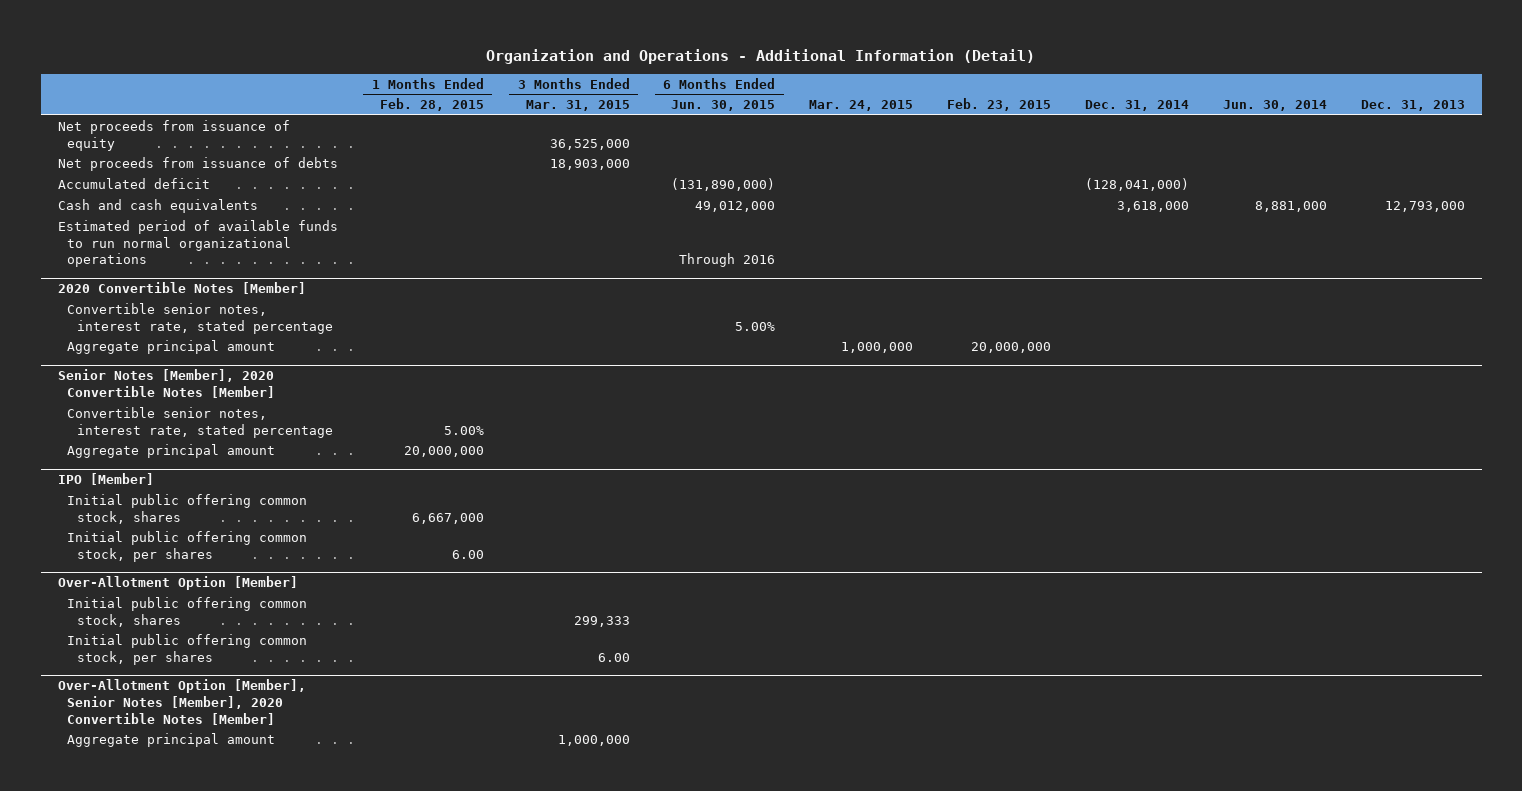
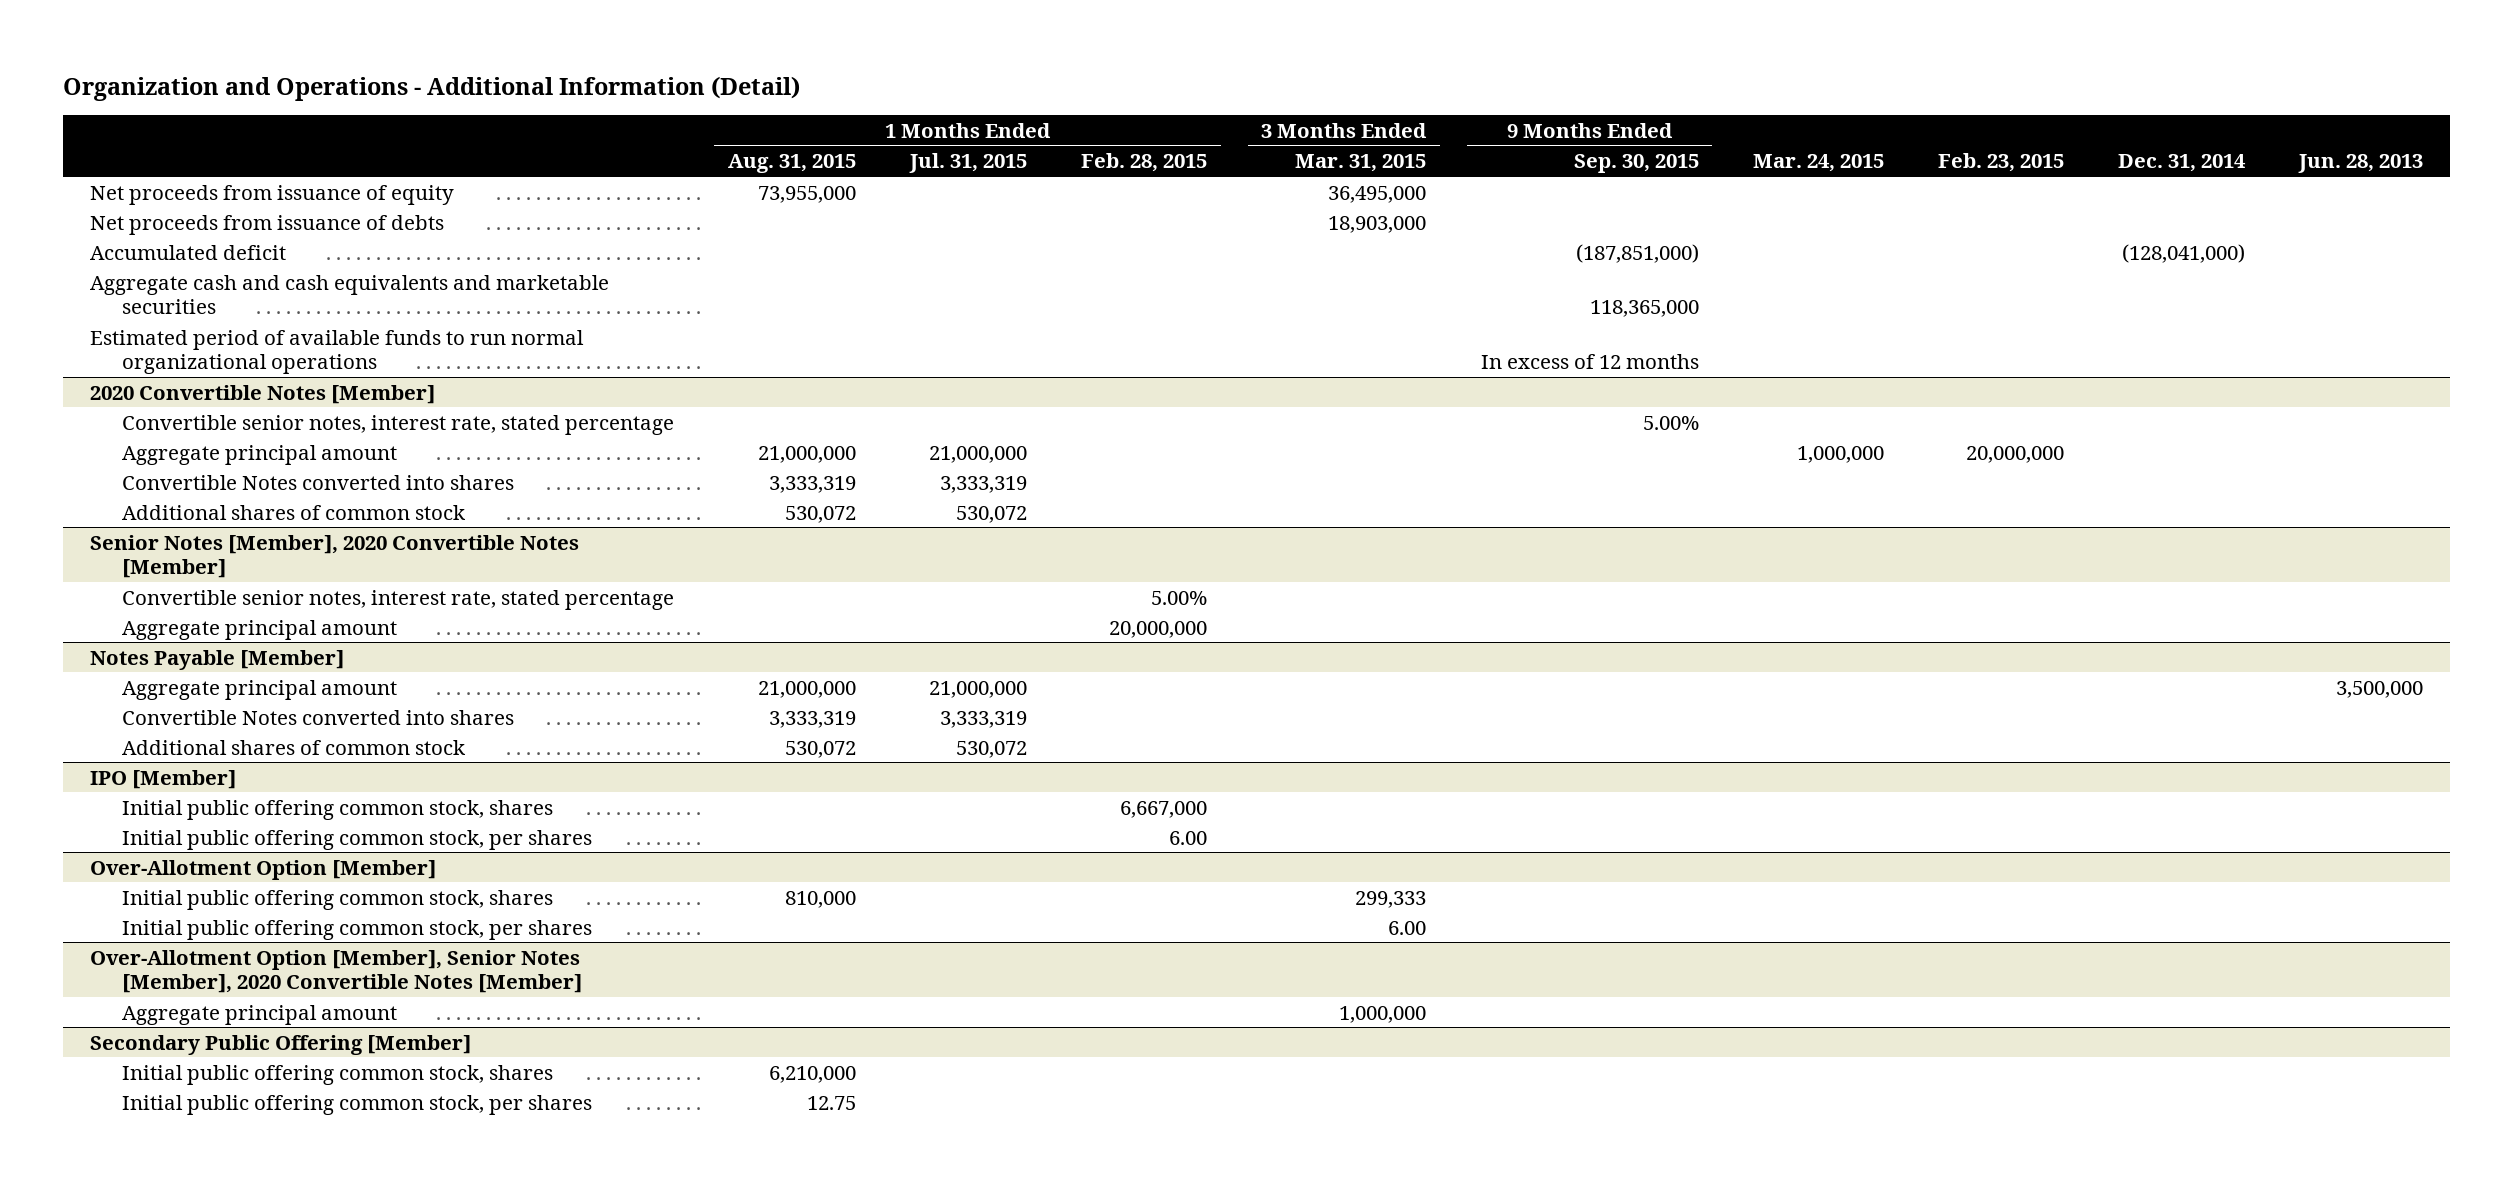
- | 1 Months Ended Feb. 28, 2015 | 3 Months Ended Mar. 31, 2015 | 6 Months Ended Jun. 30, 2015 | Mar. 24, 2015 | Feb. 23, 2015 | Dec. 31, 2014 | Jun. 30, 2014 | Dec. 31, 2013
+ | 1 Months Ended Aug. 31, 2015 | 1 Months Ended Jul. 31, 2015 | 1 Months Ended Feb. 28, 2015 | 3 Months Ended Mar. 31, 2015 | 9 Months Ended Sep. 30, 2015 | Mar. 24, 2015 | Feb. 23, 2015 | Dec. 31, 2014 | Jun. 28, 2013
- Net proceeds from issuance of equity | | 36,525,000 | | | | | |
+ Net proceeds from issuance of equity | 73,955,000 | | | 36,495,000 | | | | |
- Cash and cash equivalents | | | 49,012,000 | | | 3,618,000 | 8,881,000 | 12,793,000
+ Aggregate cash and cash equivalents and marketable securities | | | | | 118,365,000 | | | |
@ 2020 Convertible Notes [Member]
+ Convertible Notes converted into shares | 3,333,319 | 3,333,319 | | | | | | |
+ Additional shares of common stock | 530,072 | 530,072 | | | | | | |
+ Notes Payable [Member]
+ Aggregate principal amount | 21,000,000 | 21,000,000 | | | | | | | 3,500,000
+ Convertible Notes converted into shares | 3,333,319 | 3,333,319 | | | | | | |
+ Additional shares of common stock | 530,072 | 530,072 | | | | | | |
+ Secondary Public Offering [Member]
+ Initial public offering common stock, shares | 6,210,000 | | | | | | | |
+ Initial public offering common stock, per shares | 12.75 | | | | | | | |

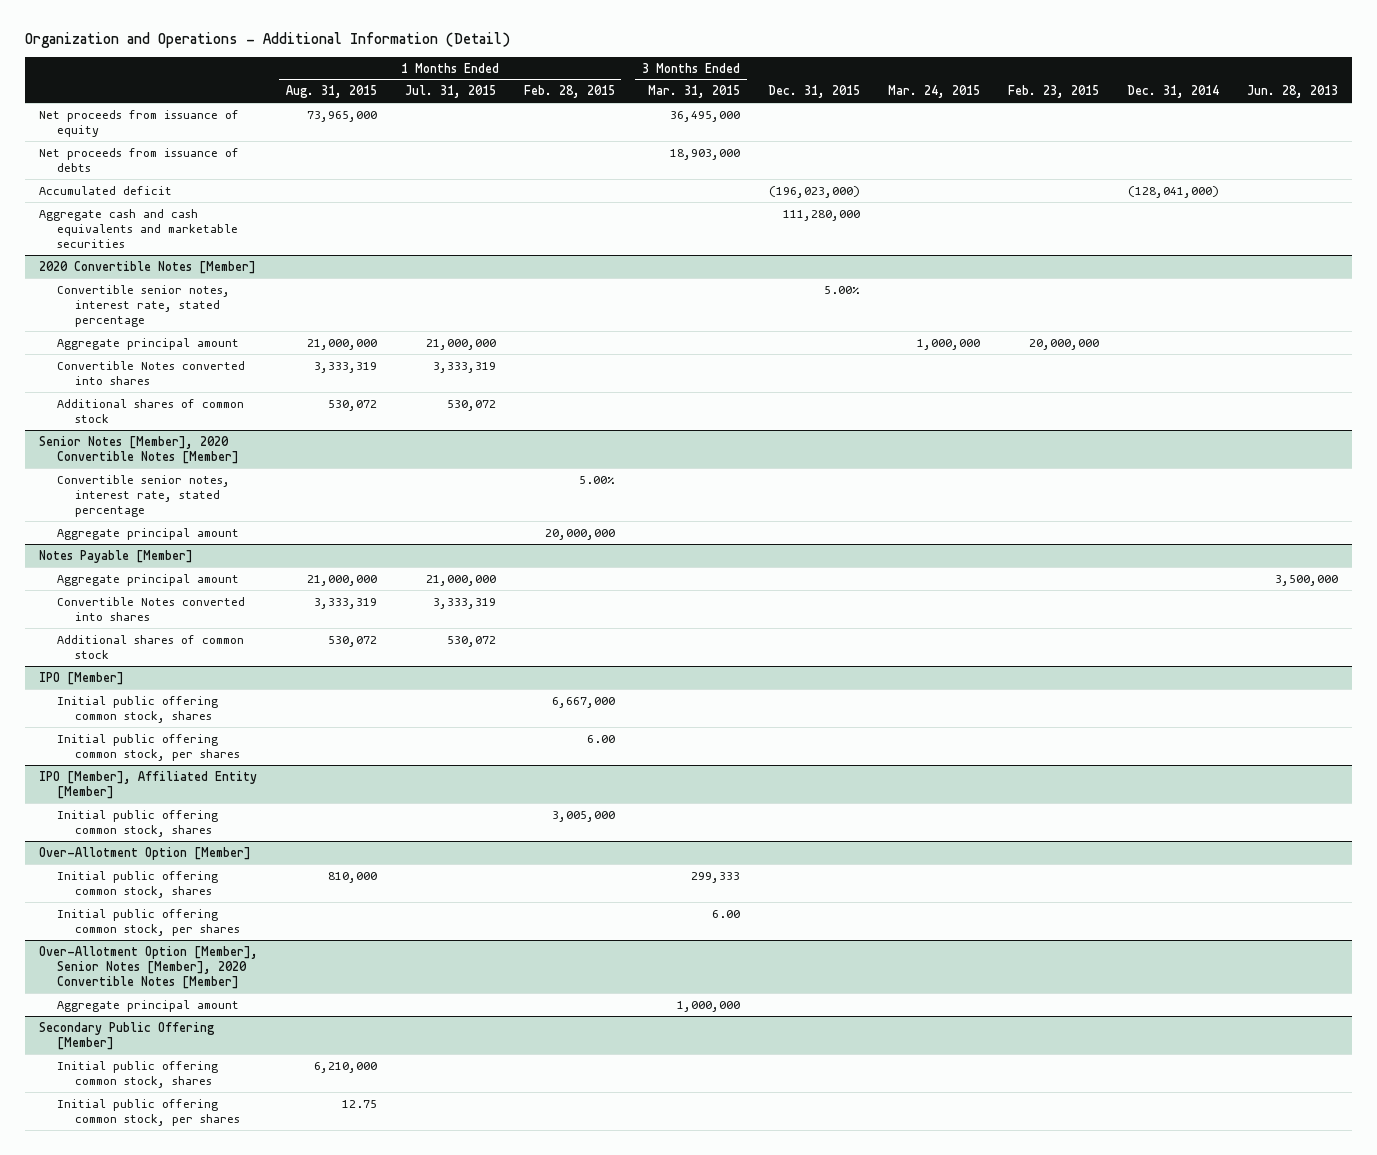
- | 1 Months Ended Aug. 31, 2015 | 1 Months Ended Jul. 31, 2015 | 1 Months Ended Feb. 28, 2015 | 3 Months Ended Mar. 31, 2015 | 9 Months Ended Sep. 30, 2015 | Mar. 24, 2015 | Feb. 23, 2015 | Dec. 31, 2014 | Jun. 28, 2013
+ | 1 Months Ended Aug. 31, 2015 | 1 Months Ended Jul. 31, 2015 | 1 Months Ended Feb. 28, 2015 | 3 Months Ended Mar. 31, 2015 | Dec. 31, 2015 | Mar. 24, 2015 | Feb. 23, 2015 | Dec. 31, 2014 | Jun. 28, 2013
- Net proceeds from issuance of equity | 73,955,000 | | | 36,495,000 | | | | |
+ Net proceeds from issuance of equity | 73,965,000 | | | 36,495,000 | | | | |
- Estimated period of available funds to run normal organizational operations | | | | | In excess of 12 months | | | |
+ IPO [Member], Affiliated Entity [Member]
+ Initial public offering common stock, shares | | | 3,005,000 | | | | | |

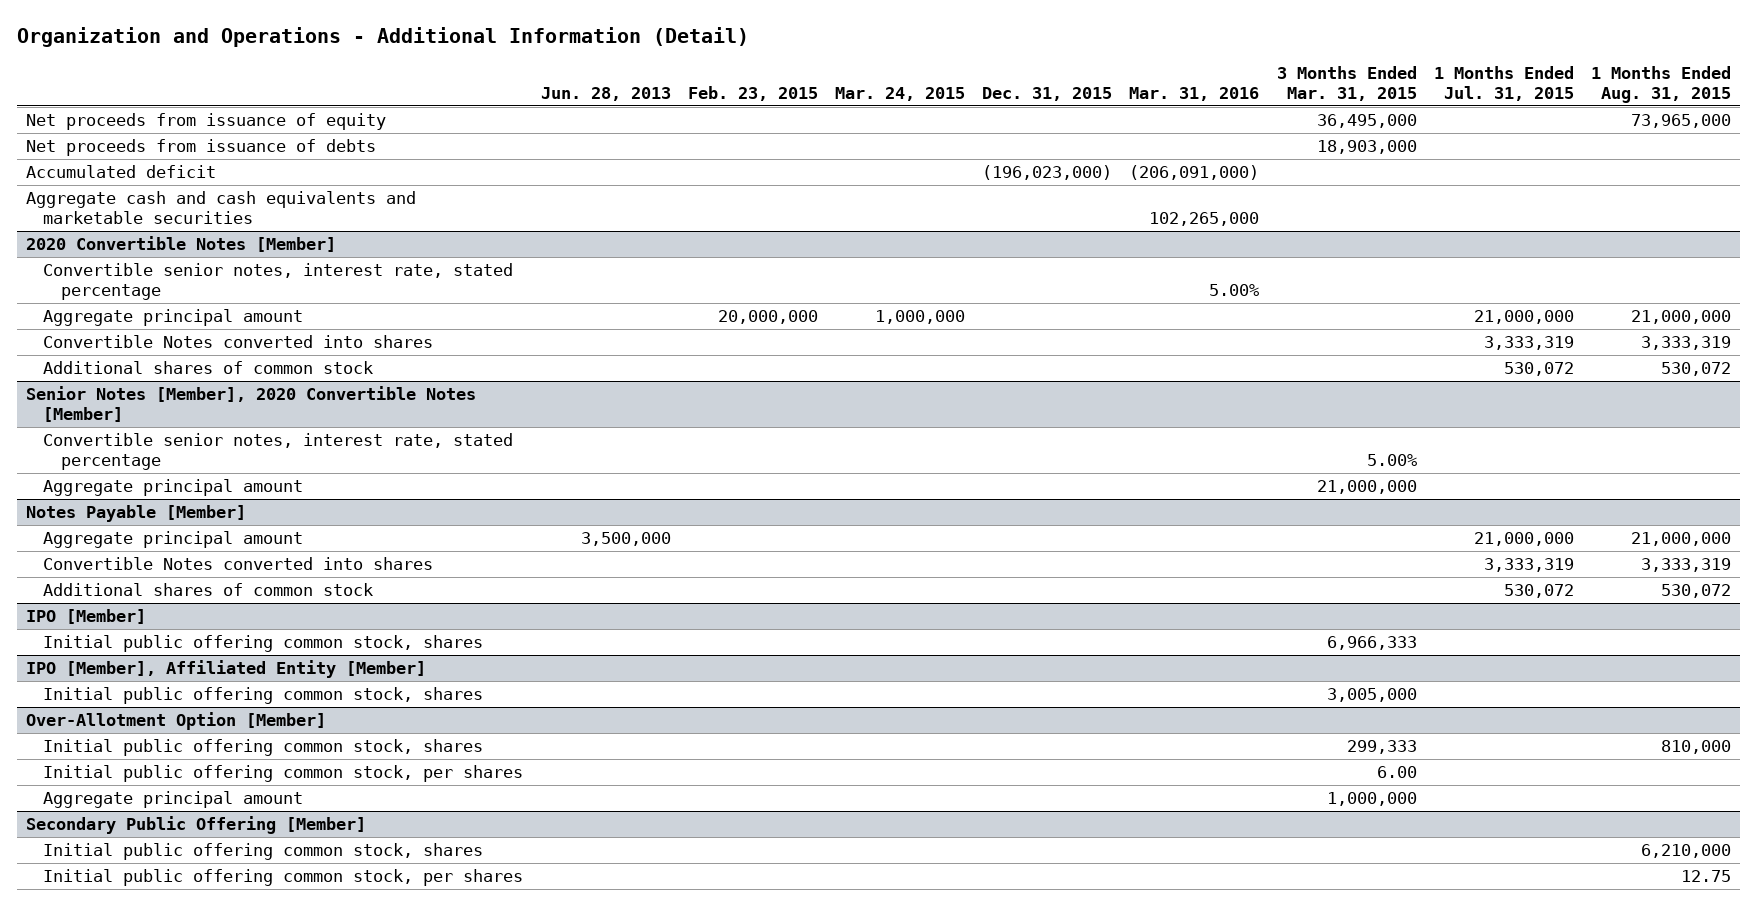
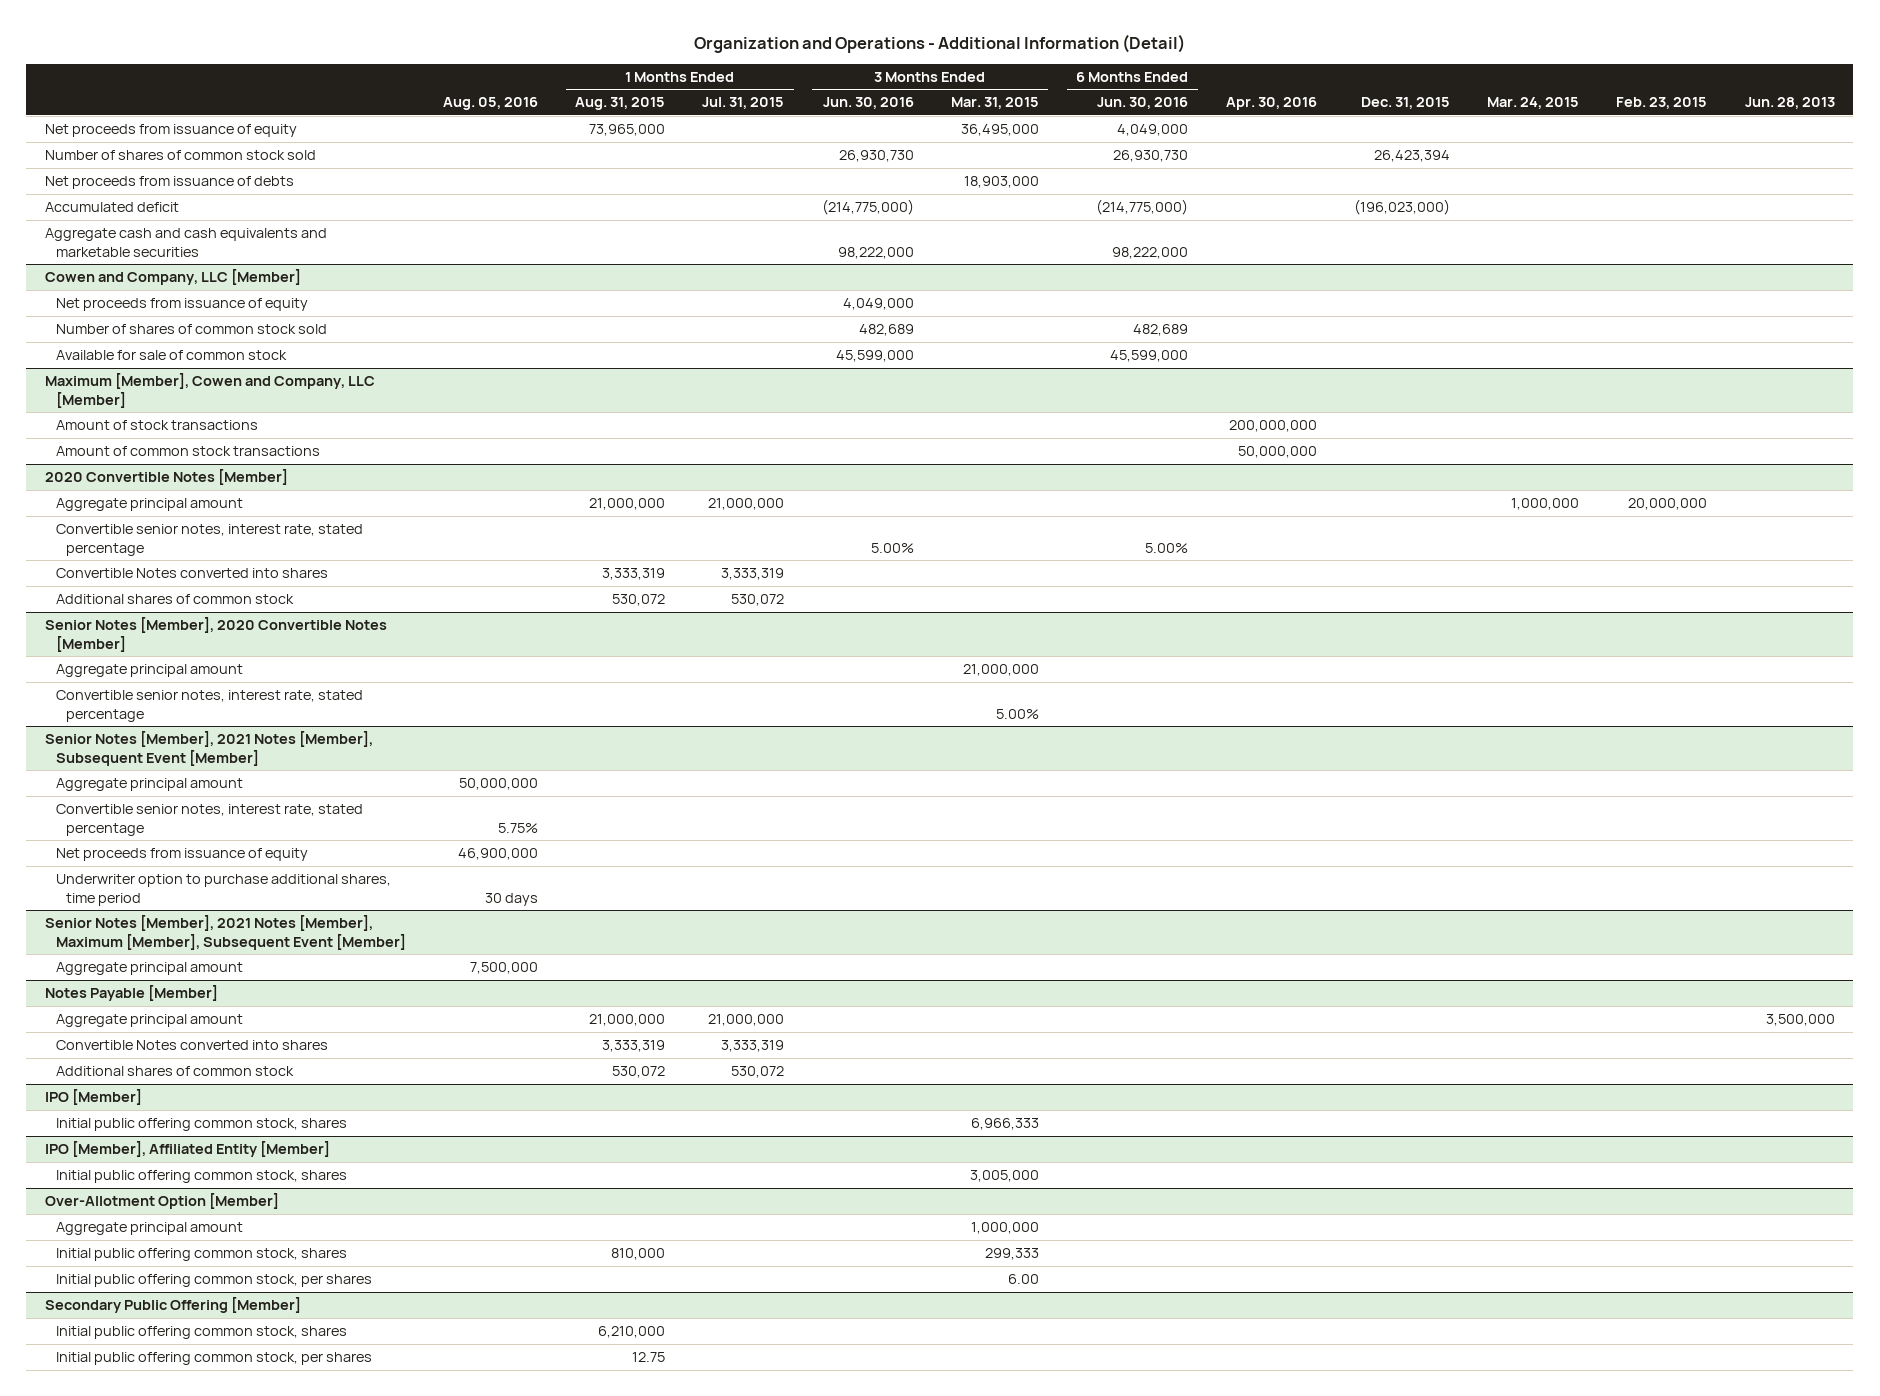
- | Jun. 28, 2013 | Feb. 23, 2015 | Mar. 24, 2015 | Dec. 31, 2015 | Mar. 31, 2016 | 3 Months Ended Mar. 31, 2015 | 1 Months Ended Jul. 31, 2015 | 1 Months Ended Aug. 31, 2015
+ | Aug. 05, 2016 | 1 Months Ended Aug. 31, 2015 | 1 Months Ended Jul. 31, 2015 | 3 Months Ended Jun. 30, 2016 | 3 Months Ended Mar. 31, 2015 | 6 Months Ended Jun. 30, 2016 | Apr. 30, 2016 | Dec. 31, 2015 | Mar. 24, 2015 | Feb. 23, 2015 | Jun. 28, 2013
+ Number of shares of common stock sold | | | | 26,930,730 | | 26,930,730 | | 26,423,394 | | |
+ Cowen and Company, LLC [Member]
+ Net proceeds from issuance of equity | | | | 4,049,000 | | | | | | |
+ Number of shares of common stock sold | | | | 482,689 | | 482,689 | | | | |
+ Available for sale of common stock | | | | 45,599,000 | | 45,599,000 | | | | |
+ Maximum [Member], Cowen and Company, LLC [Member]
+ Amount of stock transactions | | | | | | | 200,000,000 | | | |
+ Amount of common stock transactions | | | | | | | 50,000,000 | | | |
@ 2020 Convertible Notes [Member]
moved down: Convertible senior notes, interest rate, stated percentage | | | | 5.00% | | 5.00% | | | | |
@ Senior Notes [Member], 2020 Convertible Notes [Member]
moved down: Convertible senior notes, interest rate, stated percentage | | | | | 5.00% | | | | | |
+ Senior Notes [Member], 2021 Notes [Member], Subsequent Event [Member]
+ Aggregate principal amount | 50,000,000 | | | | | | | | | |
+ Convertible senior notes, interest rate, stated percentage | 5.75% | | | | | | | | | |
+ Net proceeds from issuance of equity | 46,900,000 | | | | | | | | | |
+ Underwriter option to purchase additional shares, time period | 30 days | | | | | | | | | |
+ Senior Notes [Member], 2021 Notes [Member], Maximum [Member], Subsequent Event [Member]
+ Aggregate principal amount | 7,500,000 | | | | | | | | | |
@ Over-Allotment Option [Member]
moved up: Aggregate principal amount | | | | | 1,000,000 | | | | | |

